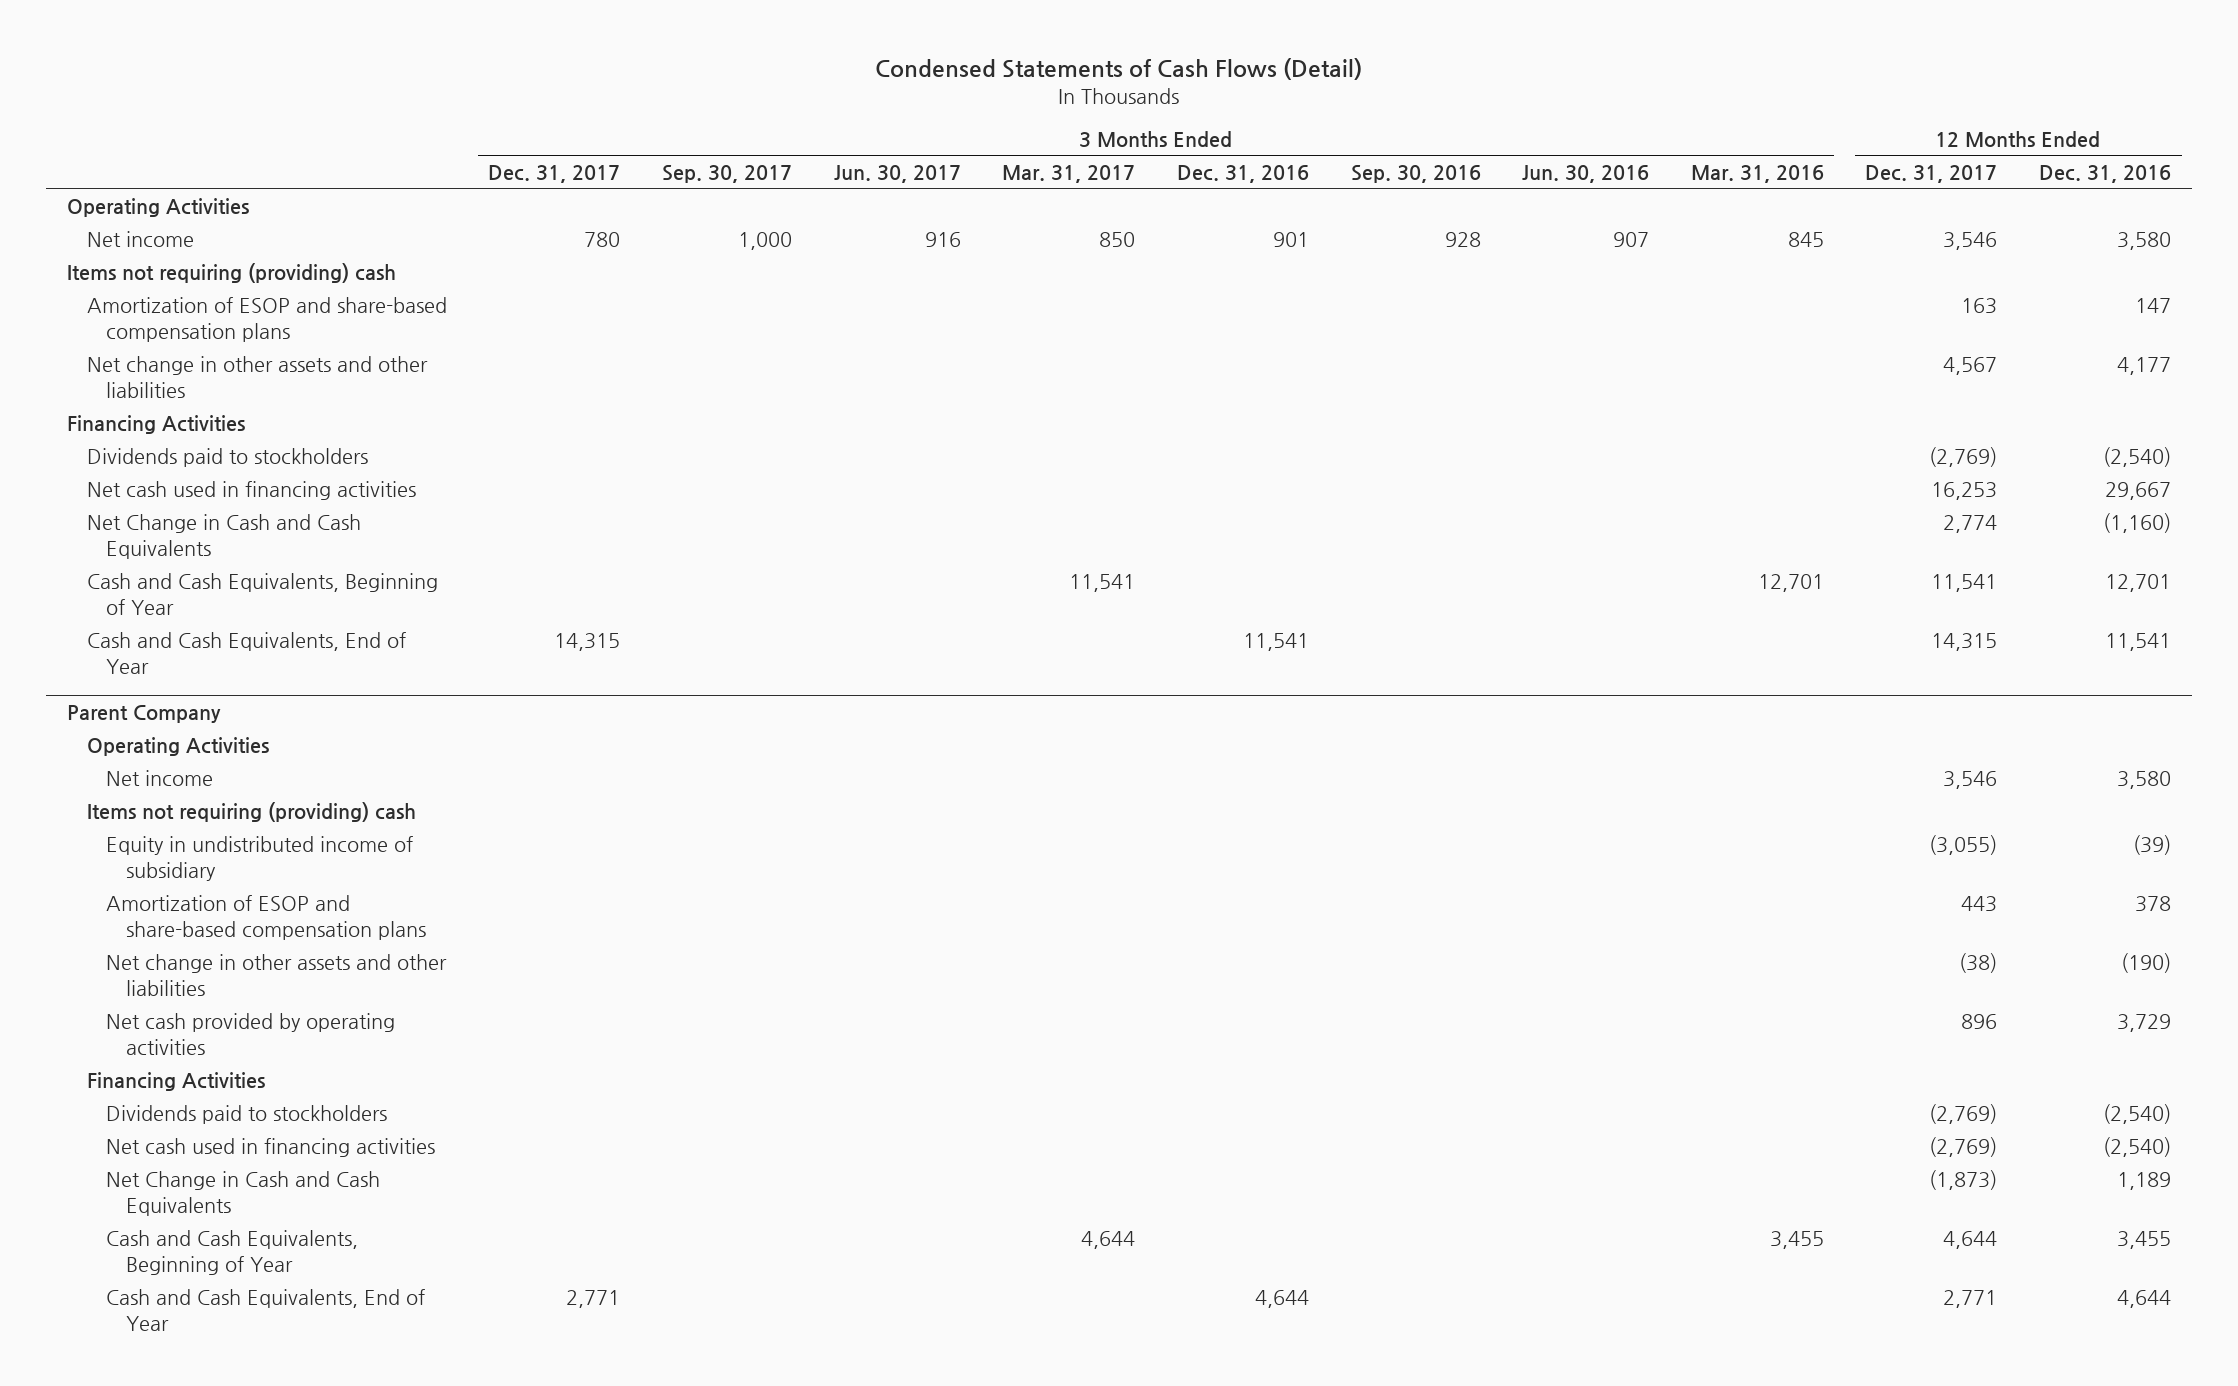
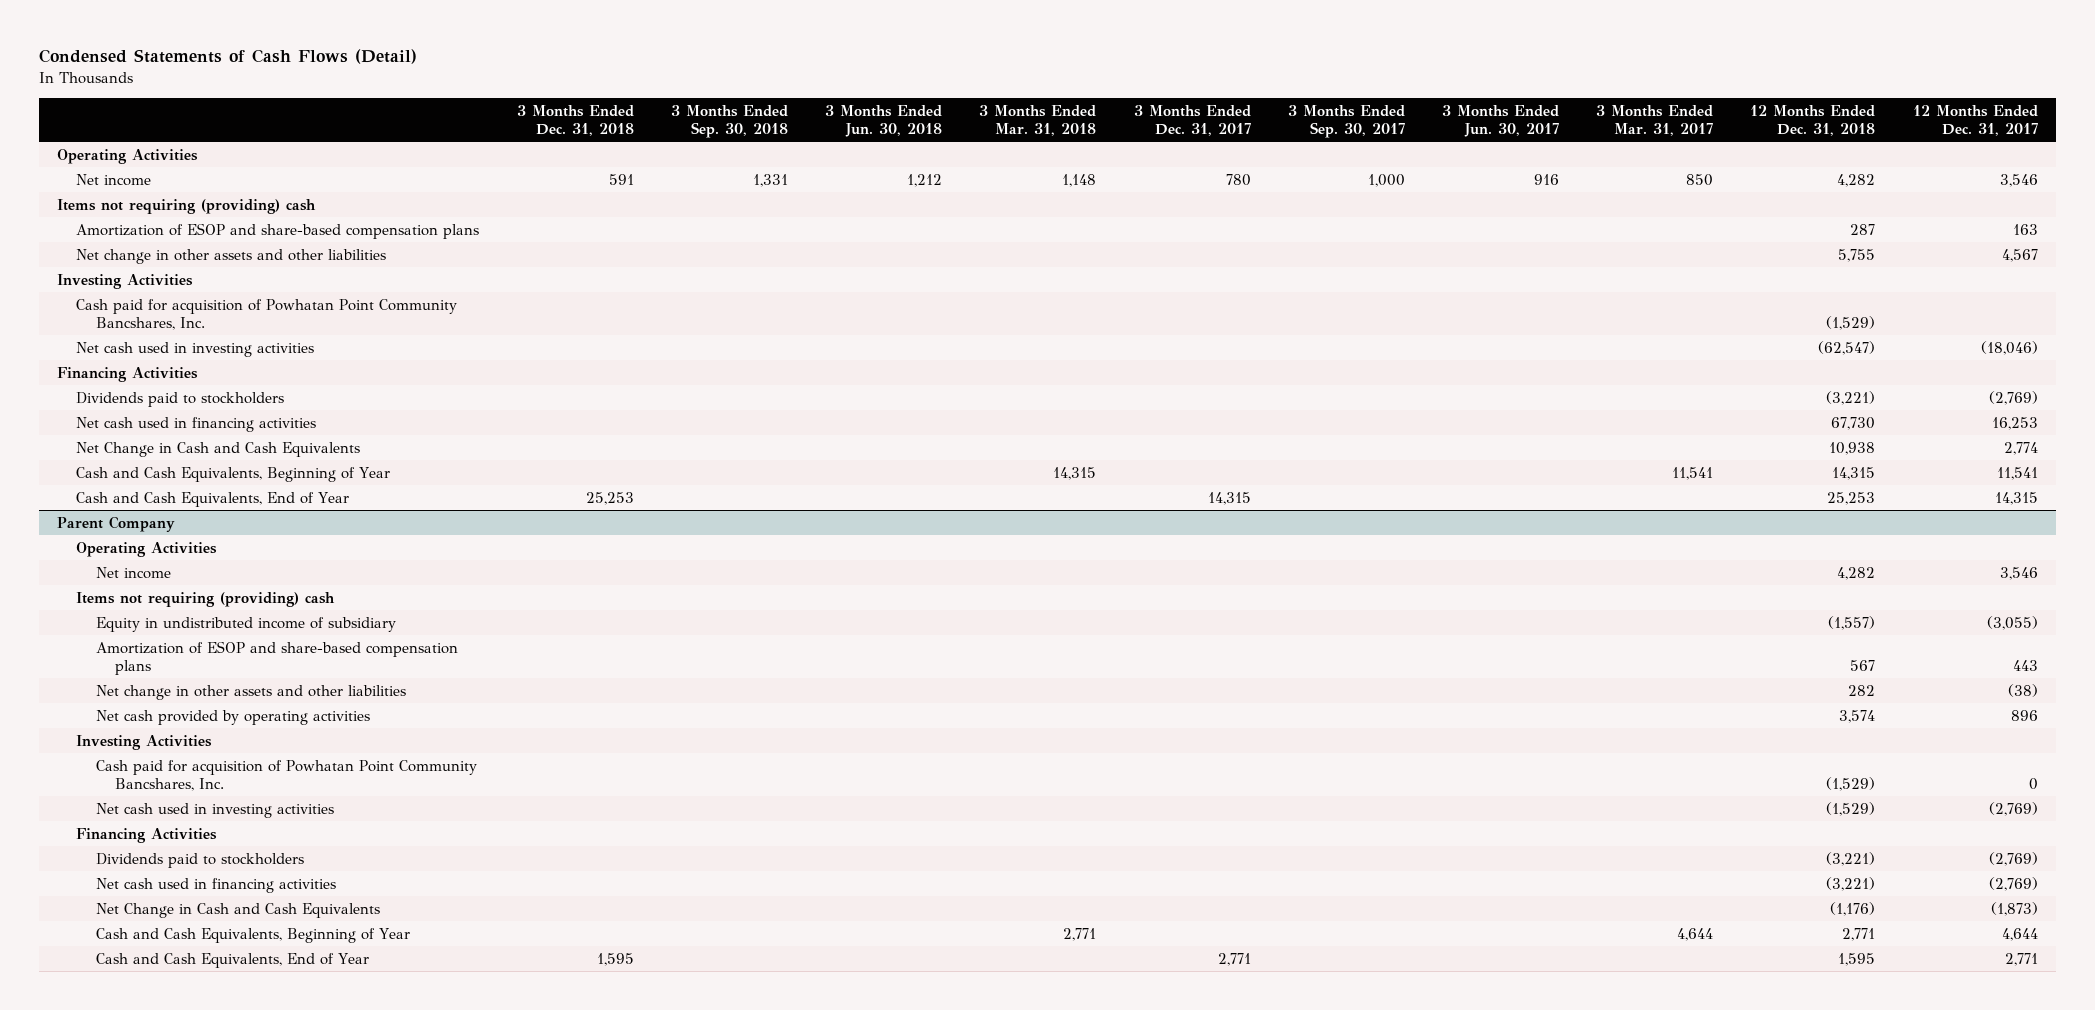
- | 3 Months Ended Dec. 31, 2017 | 3 Months Ended Sep. 30, 2017 | 3 Months Ended Jun. 30, 2017 | 3 Months Ended Mar. 31, 2017 | 3 Months Ended Dec. 31, 2016 | 3 Months Ended Sep. 30, 2016 | 3 Months Ended Jun. 30, 2016 | 3 Months Ended Mar. 31, 2016 | 12 Months Ended Dec. 31, 2017 | 12 Months Ended Dec. 31, 2016
+ | 3 Months Ended Dec. 31, 2018 | 3 Months Ended Sep. 30, 2018 | 3 Months Ended Jun. 30, 2018 | 3 Months Ended Mar. 31, 2018 | 3 Months Ended Dec. 31, 2017 | 3 Months Ended Sep. 30, 2017 | 3 Months Ended Jun. 30, 2017 | 3 Months Ended Mar. 31, 2017 | 12 Months Ended Dec. 31, 2018 | 12 Months Ended Dec. 31, 2017
+ Investing Activities
+ Cash paid for acquisition of Powhatan Point Community Bancshares, Inc. | | | | | | | | | (1,529) |
+ Net cash used in investing activities | | | | | | | | | (62,547) | (18,046)
@ Parent Company
+ Investing Activities
+ Cash paid for acquisition of Powhatan Point Community Bancshares, Inc. | | | | | | | | | (1,529) | 0
+ Net cash used in investing activities | | | | | | | | | (1,529) | (2,769)

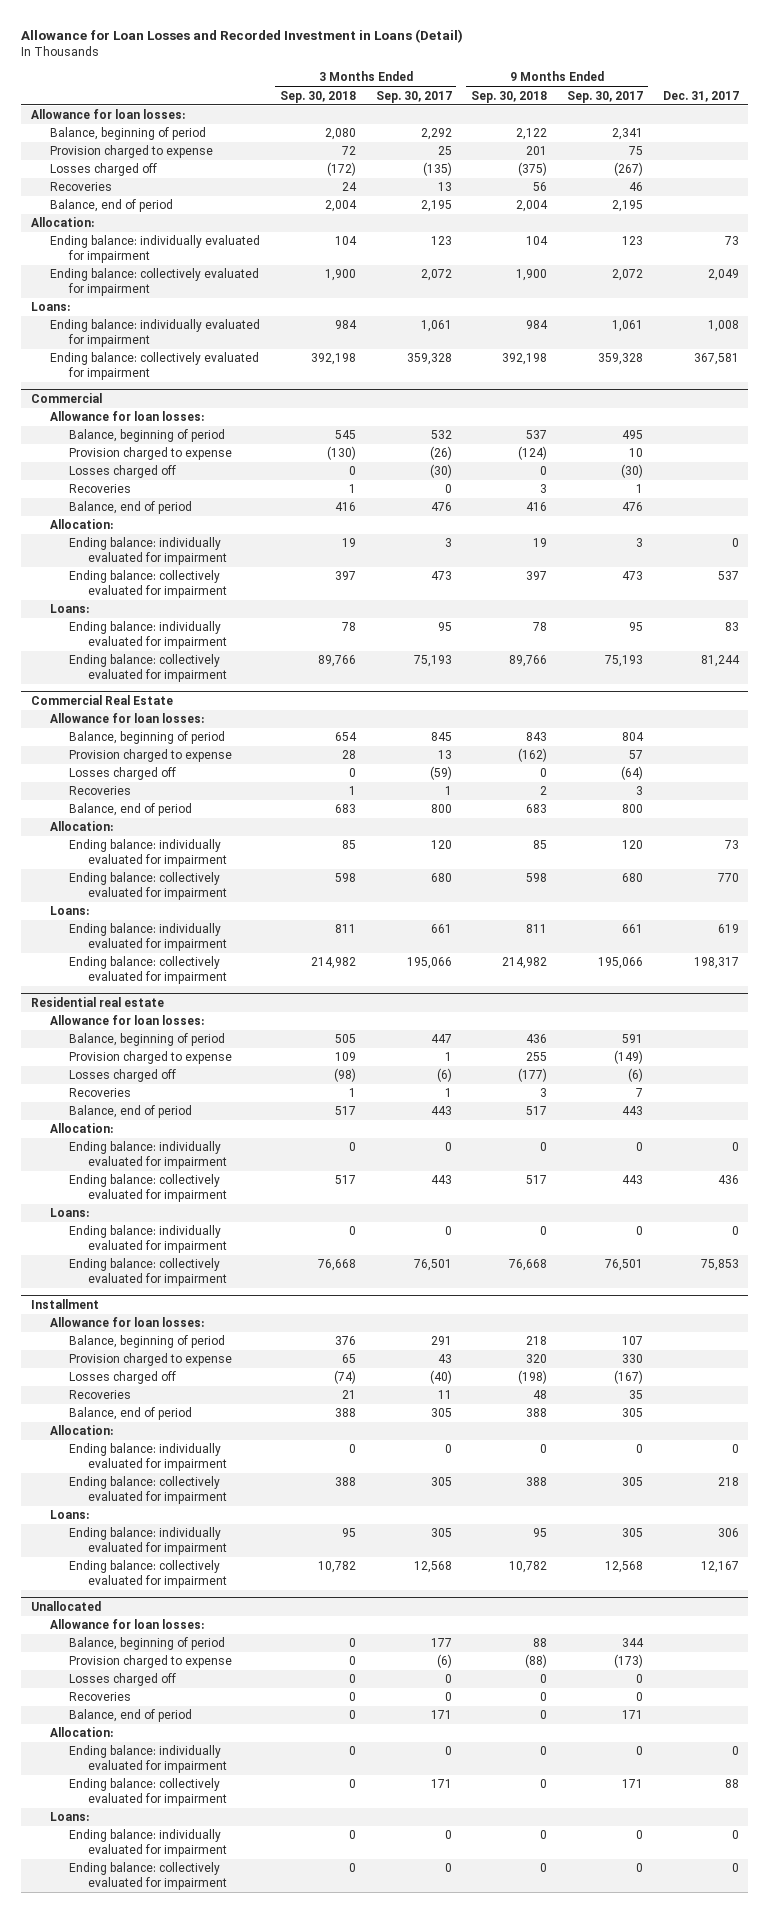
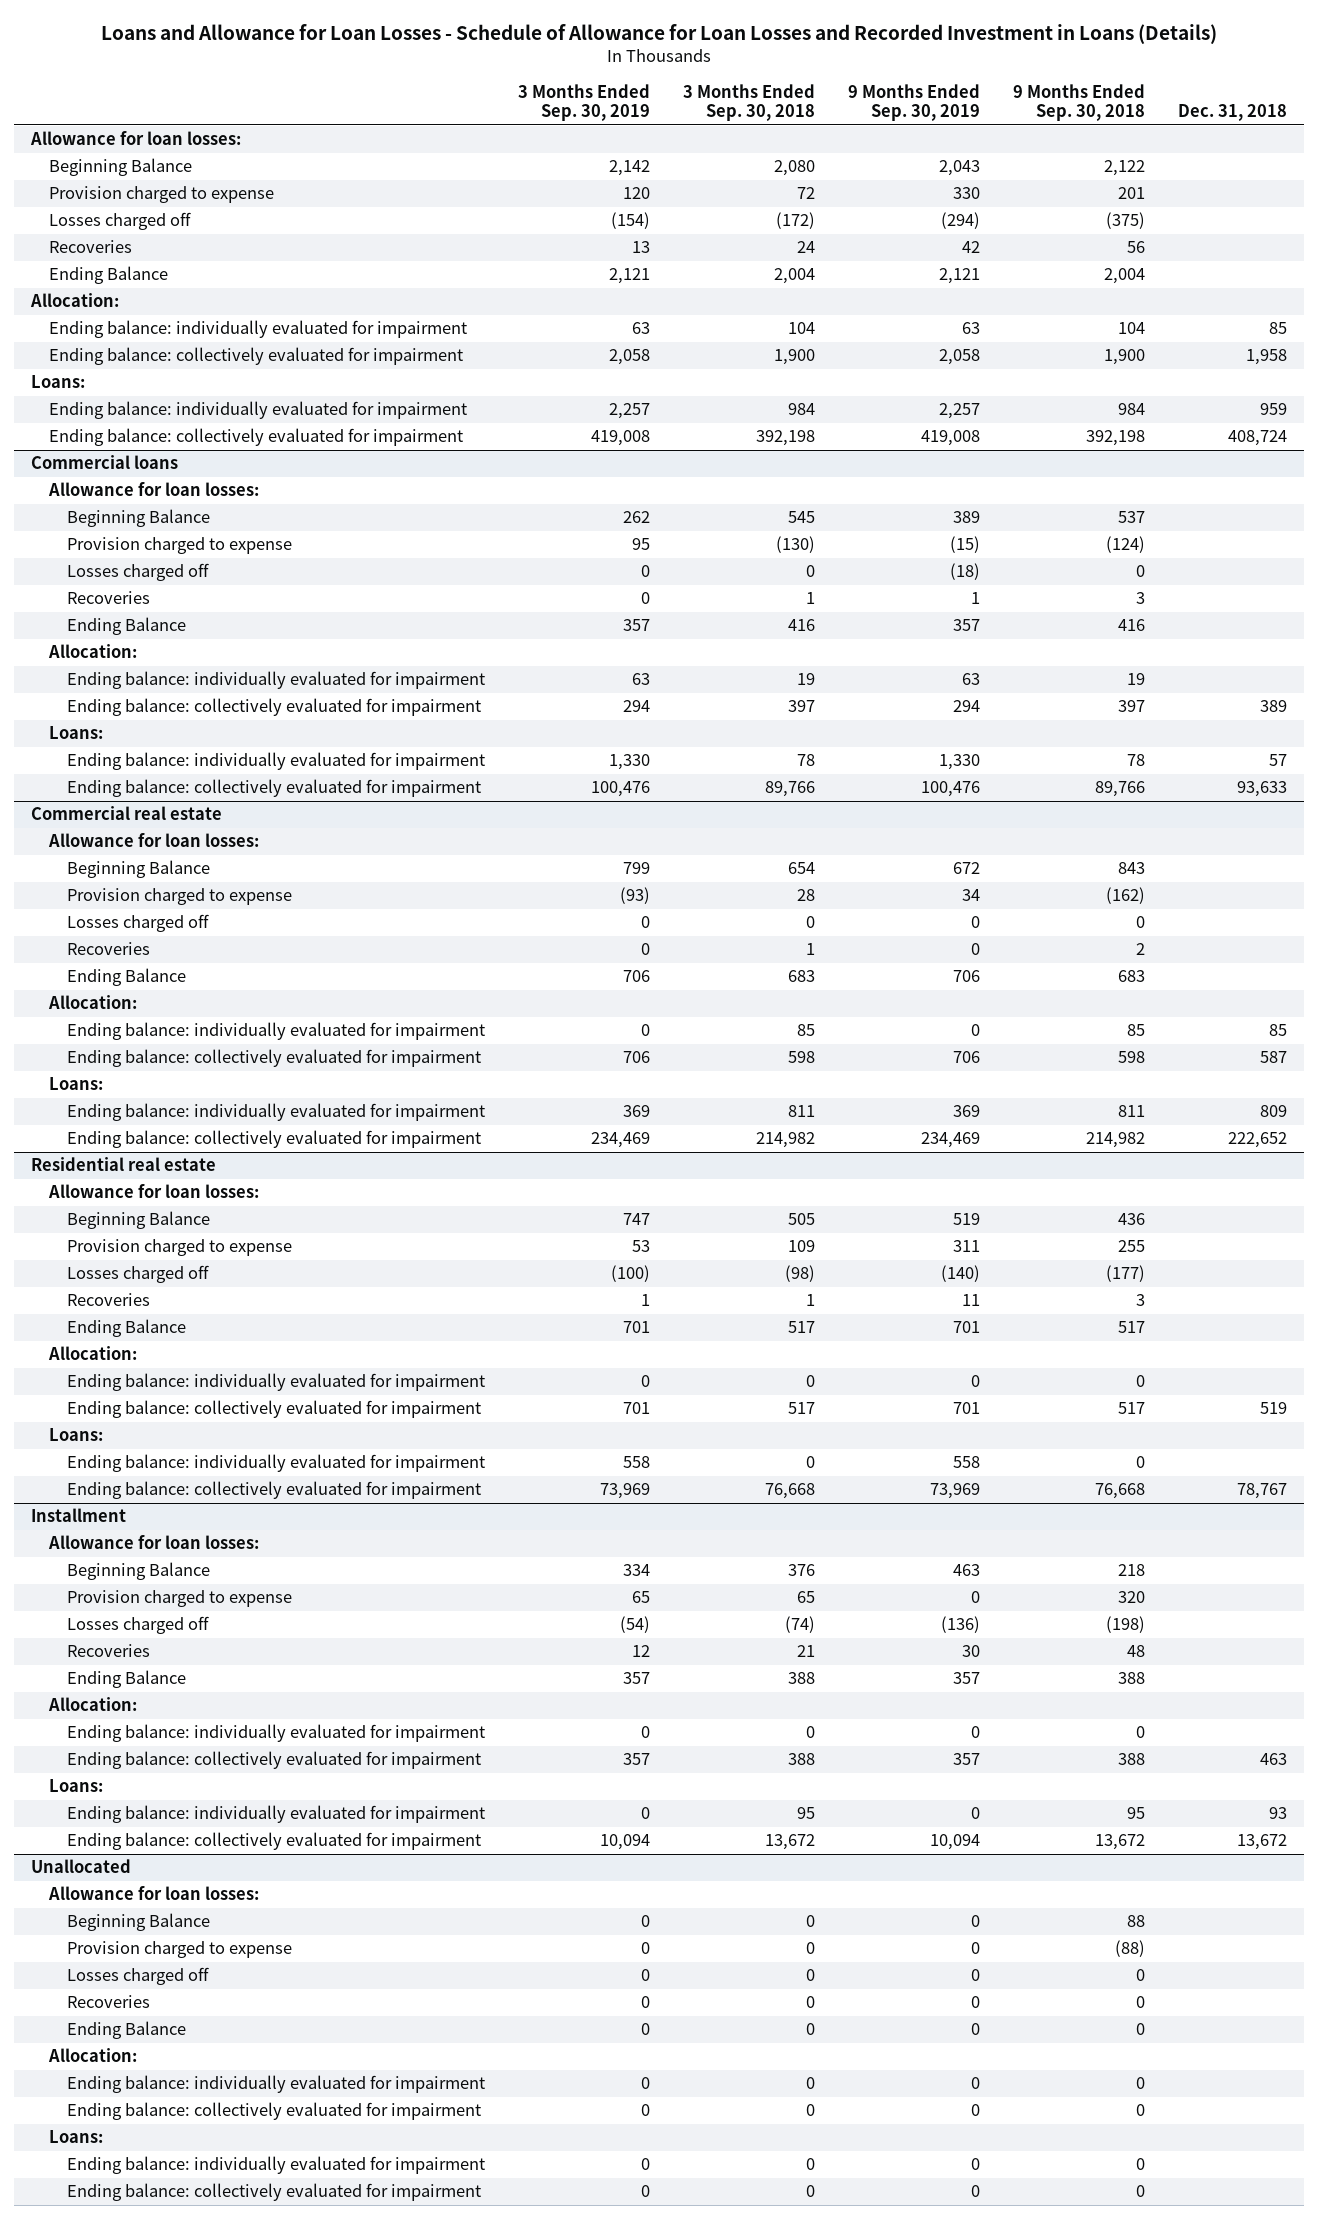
- Allowance for Loan Losses and Recorded Investment in Loans (Detail)
+ Loans and Allowance for Loan Losses - Schedule of Allowance for Loan Losses and Recorded Investment in Loans (Details)
- | 3 Months Ended Sep. 30, 2018 | 3 Months Ended Sep. 30, 2017 | 9 Months Ended Sep. 30, 2018 | 9 Months Ended Sep. 30, 2017 | Dec. 31, 2017
+ | 3 Months Ended Sep. 30, 2019 | 3 Months Ended Sep. 30, 2018 | 9 Months Ended Sep. 30, 2019 | 9 Months Ended Sep. 30, 2018 | Dec. 31, 2018
- Balance, beginning of period | 2,080 | 2,292 | 2,122 | 2,341 |
+ Beginning Balance | 2,142 | 2,080 | 2,043 | 2,122 |
- Balance, end of period | 2,004 | 2,195 | 2,004 | 2,195 |
+ Ending Balance | 2,121 | 2,004 | 2,121 | 2,004 |
- Commercial
+ Commercial loans
- Balance, beginning of period | 545 | 532 | 537 | 495 |
+ Beginning Balance | 262 | 545 | 389 | 537 |
- Balance, end of period | 416 | 476 | 416 | 476 |
+ Ending Balance | 357 | 416 | 357 | 416 |
- Commercial Real Estate
+ Commercial real estate
- Balance, beginning of period | 654 | 845 | 843 | 804 |
+ Beginning Balance | 799 | 654 | 672 | 843 |
- Balance, end of period | 683 | 800 | 683 | 800 |
+ Ending Balance | 706 | 683 | 706 | 683 |
@ Residential real estate
- Balance, beginning of period | 505 | 447 | 436 | 591 |
+ Beginning Balance | 747 | 505 | 519 | 436 |
- Balance, end of period | 517 | 443 | 517 | 443 |
+ Ending Balance | 701 | 517 | 701 | 517 |
@ Installment
- Balance, beginning of period | 376 | 291 | 218 | 107 |
+ Beginning Balance | 334 | 376 | 463 | 218 |
- Balance, end of period | 388 | 305 | 388 | 305 |
+ Ending Balance | 357 | 388 | 357 | 388 |
- Ending balance: collectively evaluated for impairment | 10,782 | 12,568 | 10,782 | 12,568 | 12,167
+ Ending balance: collectively evaluated for impairment | 10,094 | 13,672 | 10,094 | 13,672 | 13,672
@ Unallocated
- Balance, beginning of period | 0 | 177 | 88 | 344 |
+ Beginning Balance | 0 | 0 | 0 | 88 |
- Balance, end of period | 0 | 171 | 0 | 171 |
+ Ending Balance | 0 | 0 | 0 | 0 |

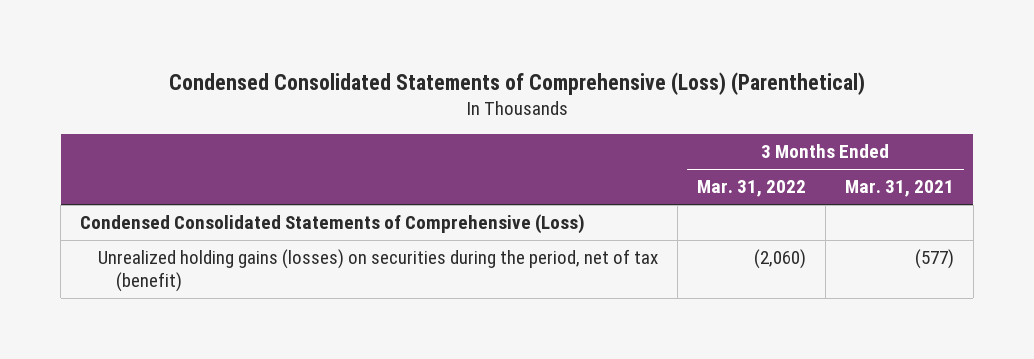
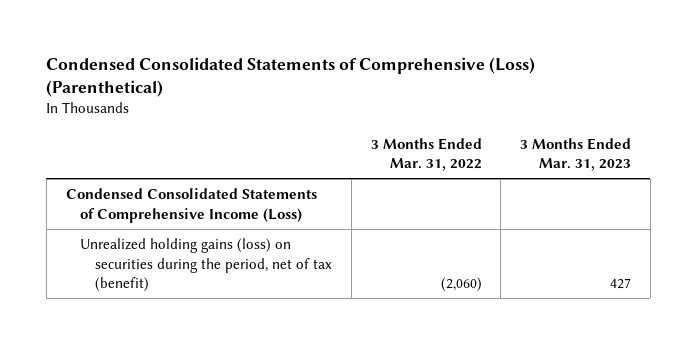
- | 3 Months Ended Mar. 31, 2022 | 3 Months Ended Mar. 31, 2021
+ | 3 Months Ended Mar. 31, 2022 | 3 Months Ended Mar. 31, 2023
- Condensed Consolidated Statements of Comprehensive (Loss)
- Unrealized holding gains (losses) on securities during the period, net of tax (benefit) | (2,060) | (577)
+ Condensed Consolidated Statements of Comprehensive Income (Loss)
+ Unrealized holding gains (loss) on securities during the period, net of tax (benefit) | (2,060) | 427

